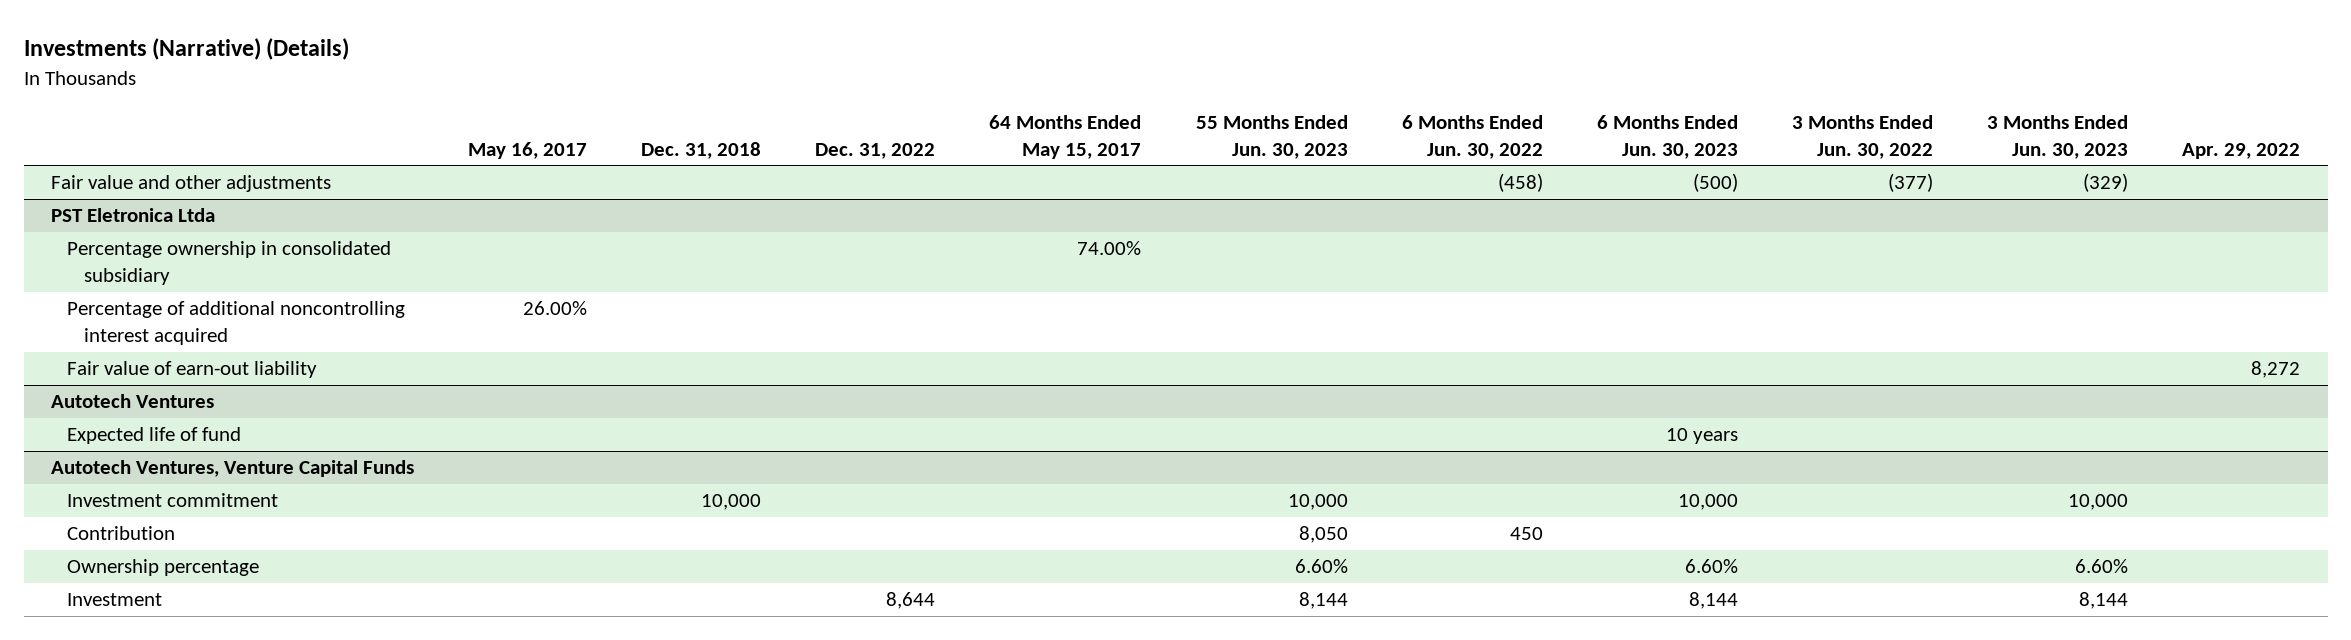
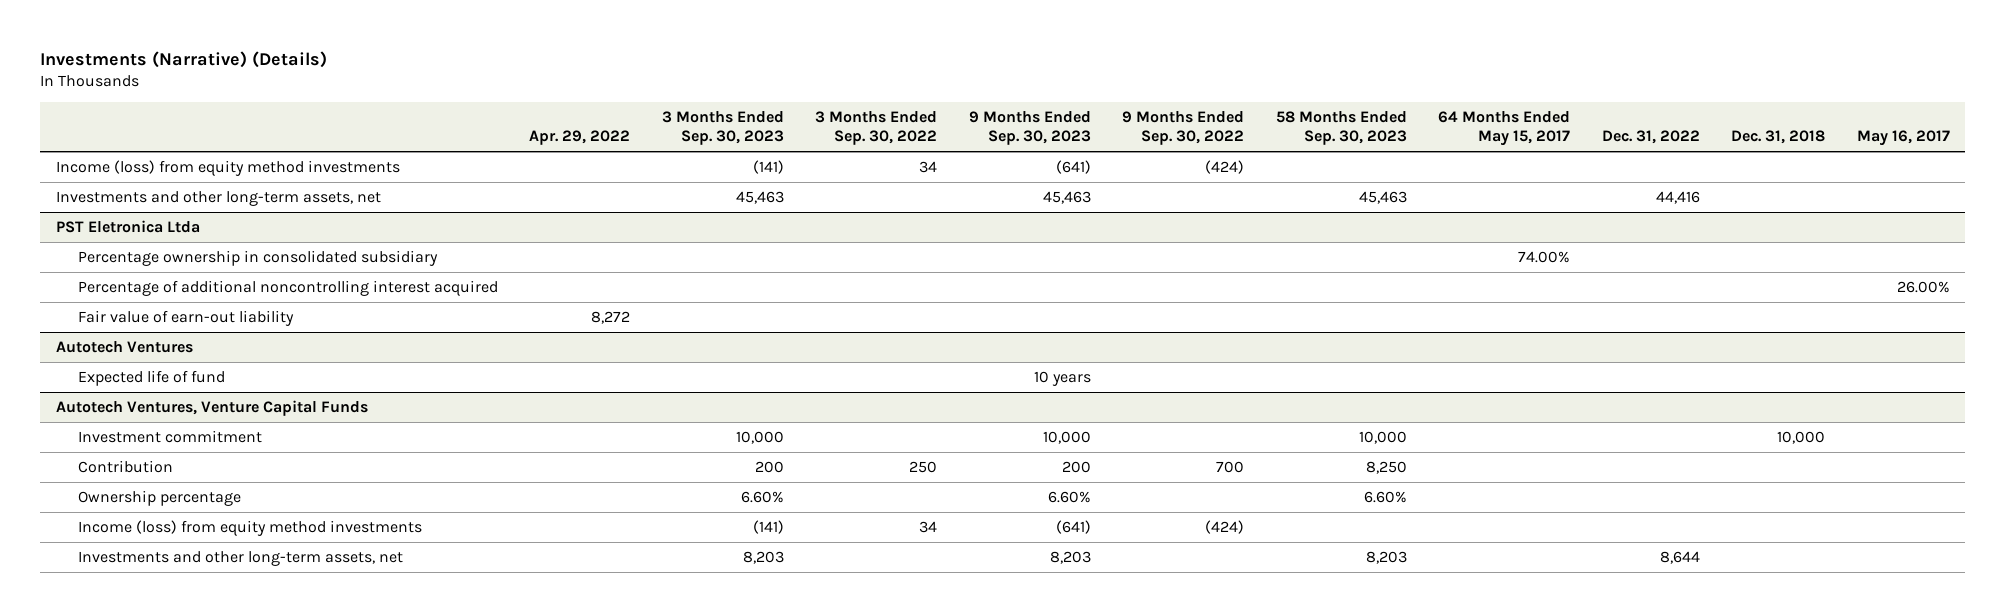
- | May 16, 2017 | Dec. 31, 2018 | Dec. 31, 2022 | 64 Months Ended May 15, 2017 | 55 Months Ended Jun. 30, 2023 | 6 Months Ended Jun. 30, 2022 | 6 Months Ended Jun. 30, 2023 | 3 Months Ended Jun. 30, 2022 | 3 Months Ended Jun. 30, 2023 | Apr. 29, 2022
+ | Apr. 29, 2022 | 3 Months Ended Sep. 30, 2023 | 3 Months Ended Sep. 30, 2022 | 9 Months Ended Sep. 30, 2023 | 9 Months Ended Sep. 30, 2022 | 58 Months Ended Sep. 30, 2023 | 64 Months Ended May 15, 2017 | Dec. 31, 2022 | Dec. 31, 2018 | May 16, 2017
- Fair value and other adjustments | | | | | | (458) | (500) | (377) | (329) |
+ Income (loss) from equity method investments | | (141) | 34 | (641) | (424) | | | | |
+ Investments and other long-term assets, net | | 45,463 | | 45,463 | | 45,463 | | 44,416 | |
@ Autotech Ventures, Venture Capital Funds
- Investment | | | 8,644 | | 8,144 | | 8,144 | | 8,144 |
+ Income (loss) from equity method investments | | (141) | 34 | (641) | (424) | | | | |
+ Investments and other long-term assets, net | | 8,203 | | 8,203 | | 8,203 | | 8,644 | |

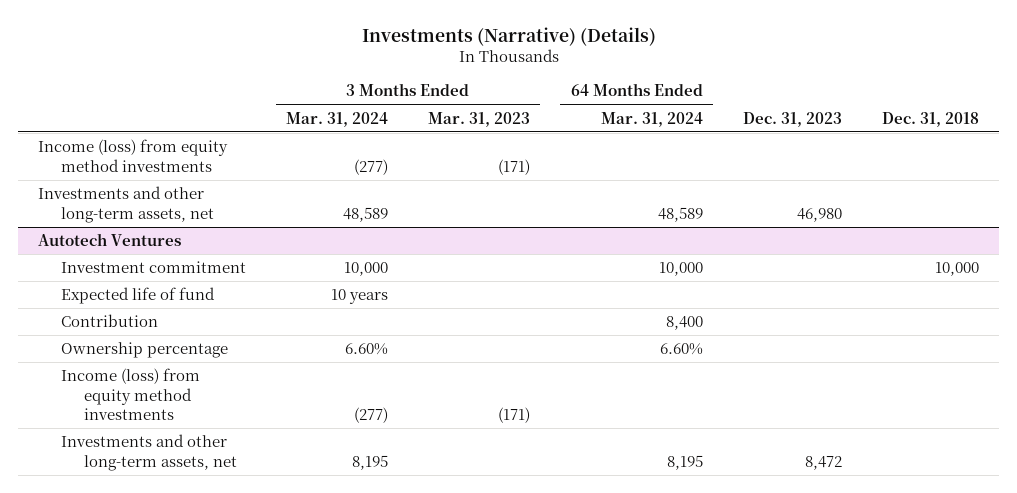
- | Apr. 29, 2022 | 3 Months Ended Sep. 30, 2023 | 3 Months Ended Sep. 30, 2022 | 9 Months Ended Sep. 30, 2023 | 9 Months Ended Sep. 30, 2022 | 58 Months Ended Sep. 30, 2023 | 64 Months Ended May 15, 2017 | Dec. 31, 2022 | Dec. 31, 2018 | May 16, 2017
+ | 3 Months Ended Mar. 31, 2024 | 3 Months Ended Mar. 31, 2023 | 64 Months Ended Mar. 31, 2024 | Dec. 31, 2023 | Dec. 31, 2018
- PST Eletronica Ltda
- Percentage ownership in consolidated subsidiary | | | | | | | 74.00% | | |
- Percentage of additional noncontrolling interest acquired | | | | | | | | | | 26.00%
- Fair value of earn-out liability | 8,272 | | | | | | | | |
@ Autotech Ventures
+ Investment commitment | 10,000 | | 10,000 | | 10,000
- Autotech Ventures, Venture Capital Funds
- Investment commitment | | 10,000 | | 10,000 | | 10,000 | | | 10,000 |
- Contribution | | 200 | 250 | 200 | 700 | 8,250 | | | |
- Ownership percentage | | 6.60% | | 6.60% | | 6.60% | | | |
- Income (loss) from equity method investments | | (141) | 34 | (641) | (424) | | | | |
- Investments and other long-term assets, net | | 8,203 | | 8,203 | | 8,203 | | 8,644 | |
@ Autotech Ventures
+ Contribution | | | 8,400 | |
+ Ownership percentage | 6.60% | | 6.60% | |
+ Income (loss) from equity method investments | (277) | (171) | | |
+ Investments and other long-term assets, net | 8,195 | | 8,195 | 8,472 |

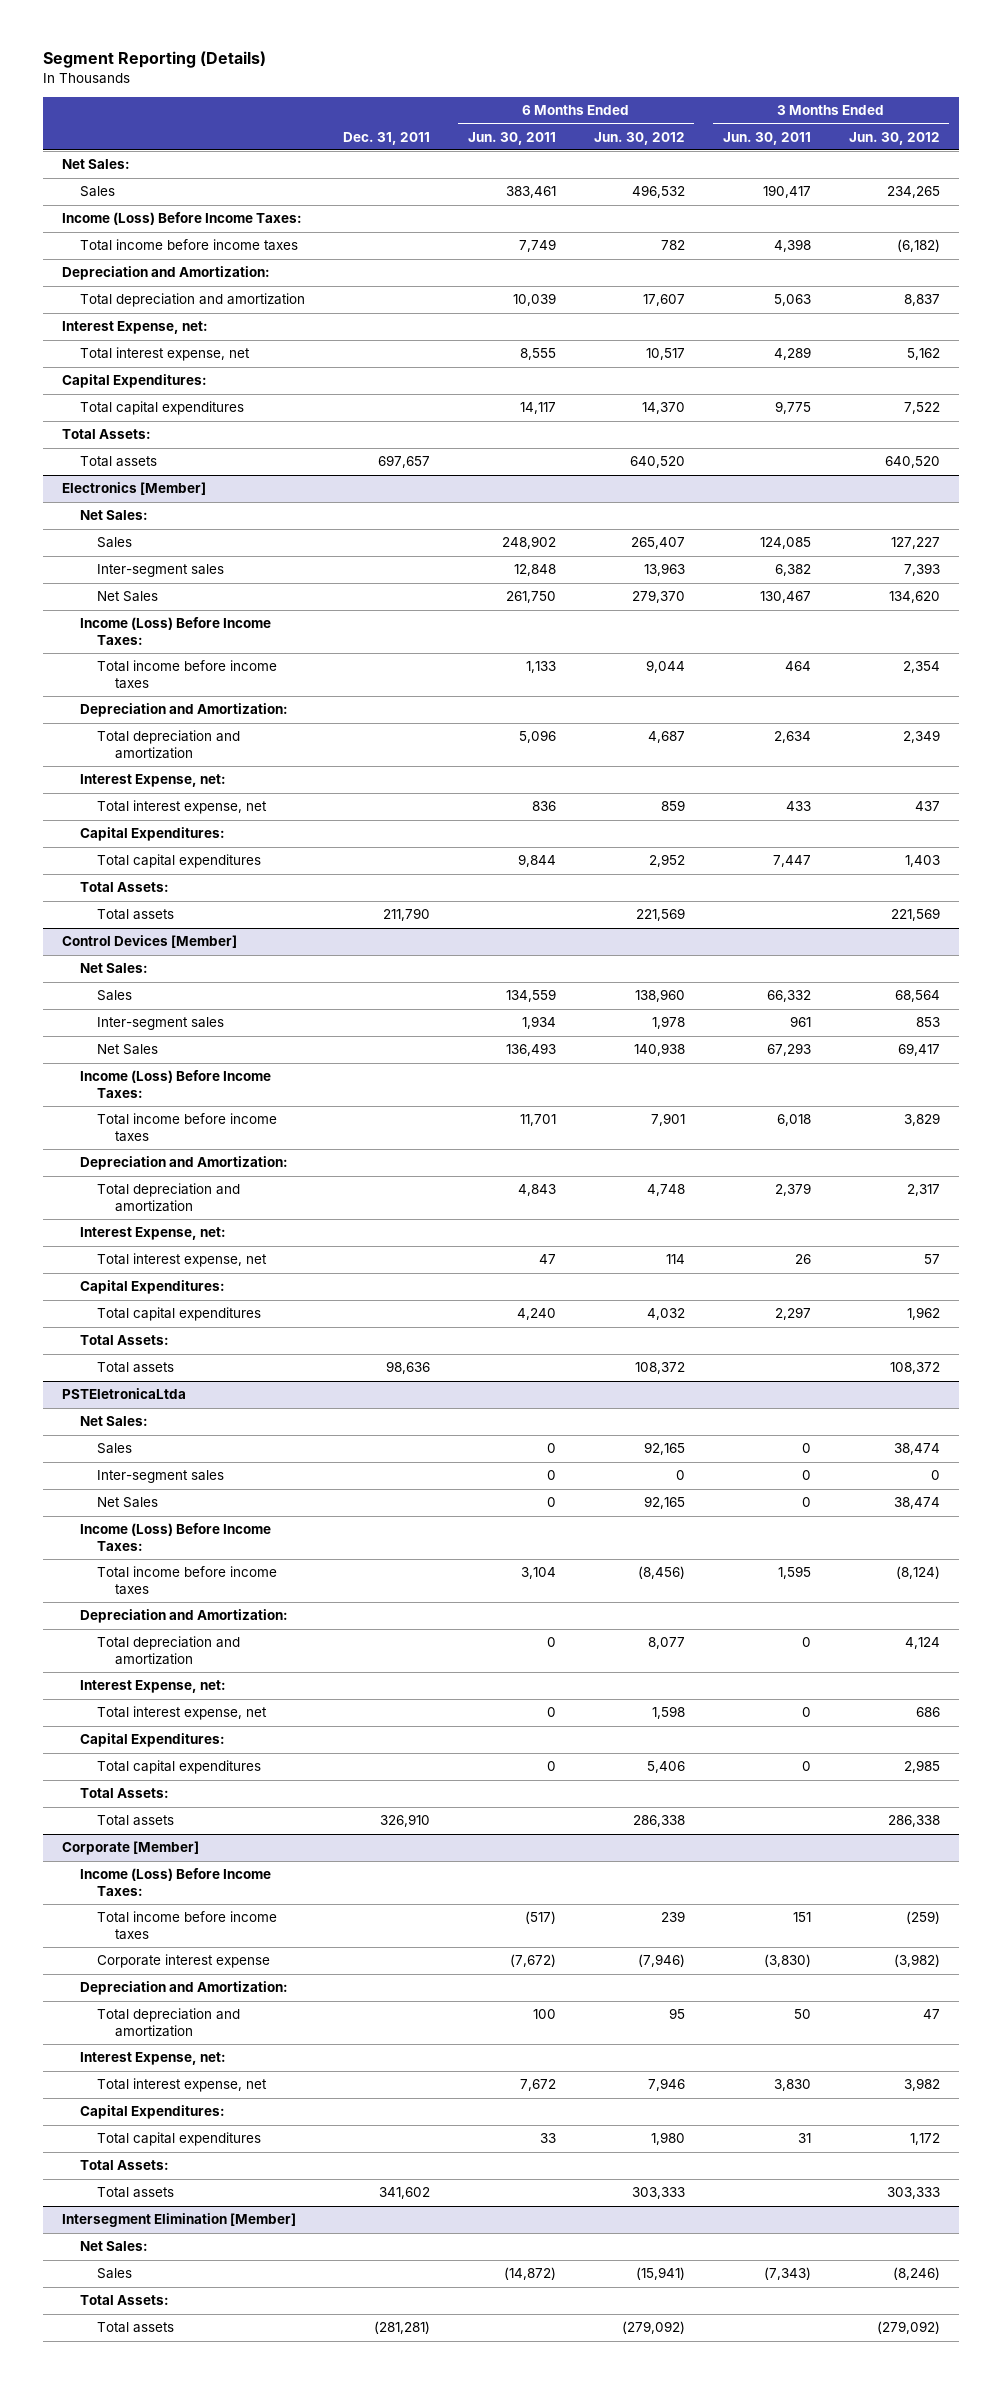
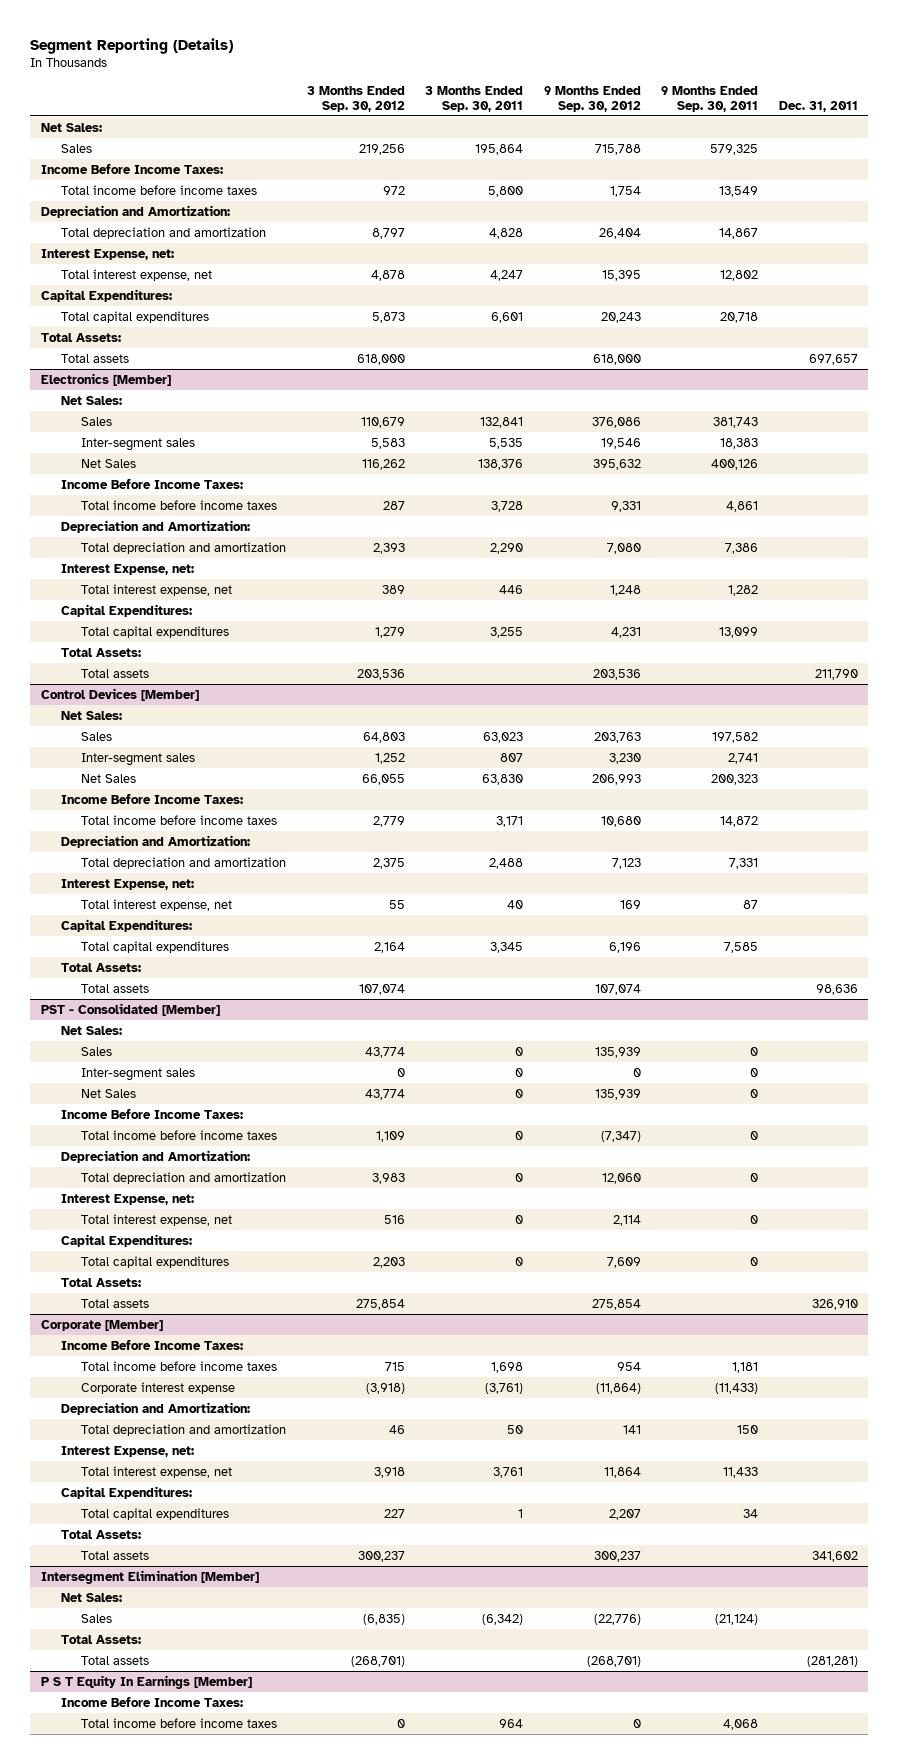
- | Dec. 31, 2011 | 6 Months Ended Jun. 30, 2011 | 6 Months Ended Jun. 30, 2012 | 3 Months Ended Jun. 30, 2011 | 3 Months Ended Jun. 30, 2012
+ | 3 Months Ended Sep. 30, 2012 | 3 Months Ended Sep. 30, 2011 | 9 Months Ended Sep. 30, 2012 | 9 Months Ended Sep. 30, 2011 | Dec. 31, 2011
- Income (Loss) Before Income Taxes:
+ Income Before Income Taxes:
@ Electronics [Member]
- Income (Loss) Before Income Taxes:
+ Income Before Income Taxes:
@ Control Devices [Member]
- Income (Loss) Before Income Taxes:
+ Income Before Income Taxes:
- PSTEletronicaLtda
+ PST - Consolidated [Member]
- Income (Loss) Before Income Taxes:
+ Income Before Income Taxes:
@ Corporate [Member]
- Income (Loss) Before Income Taxes:
+ Income Before Income Taxes:
+ P S T Equity In Earnings [Member]
+ Income Before Income Taxes:
+ Total income before income taxes | 0 | 964 | 0 | 4,068 |

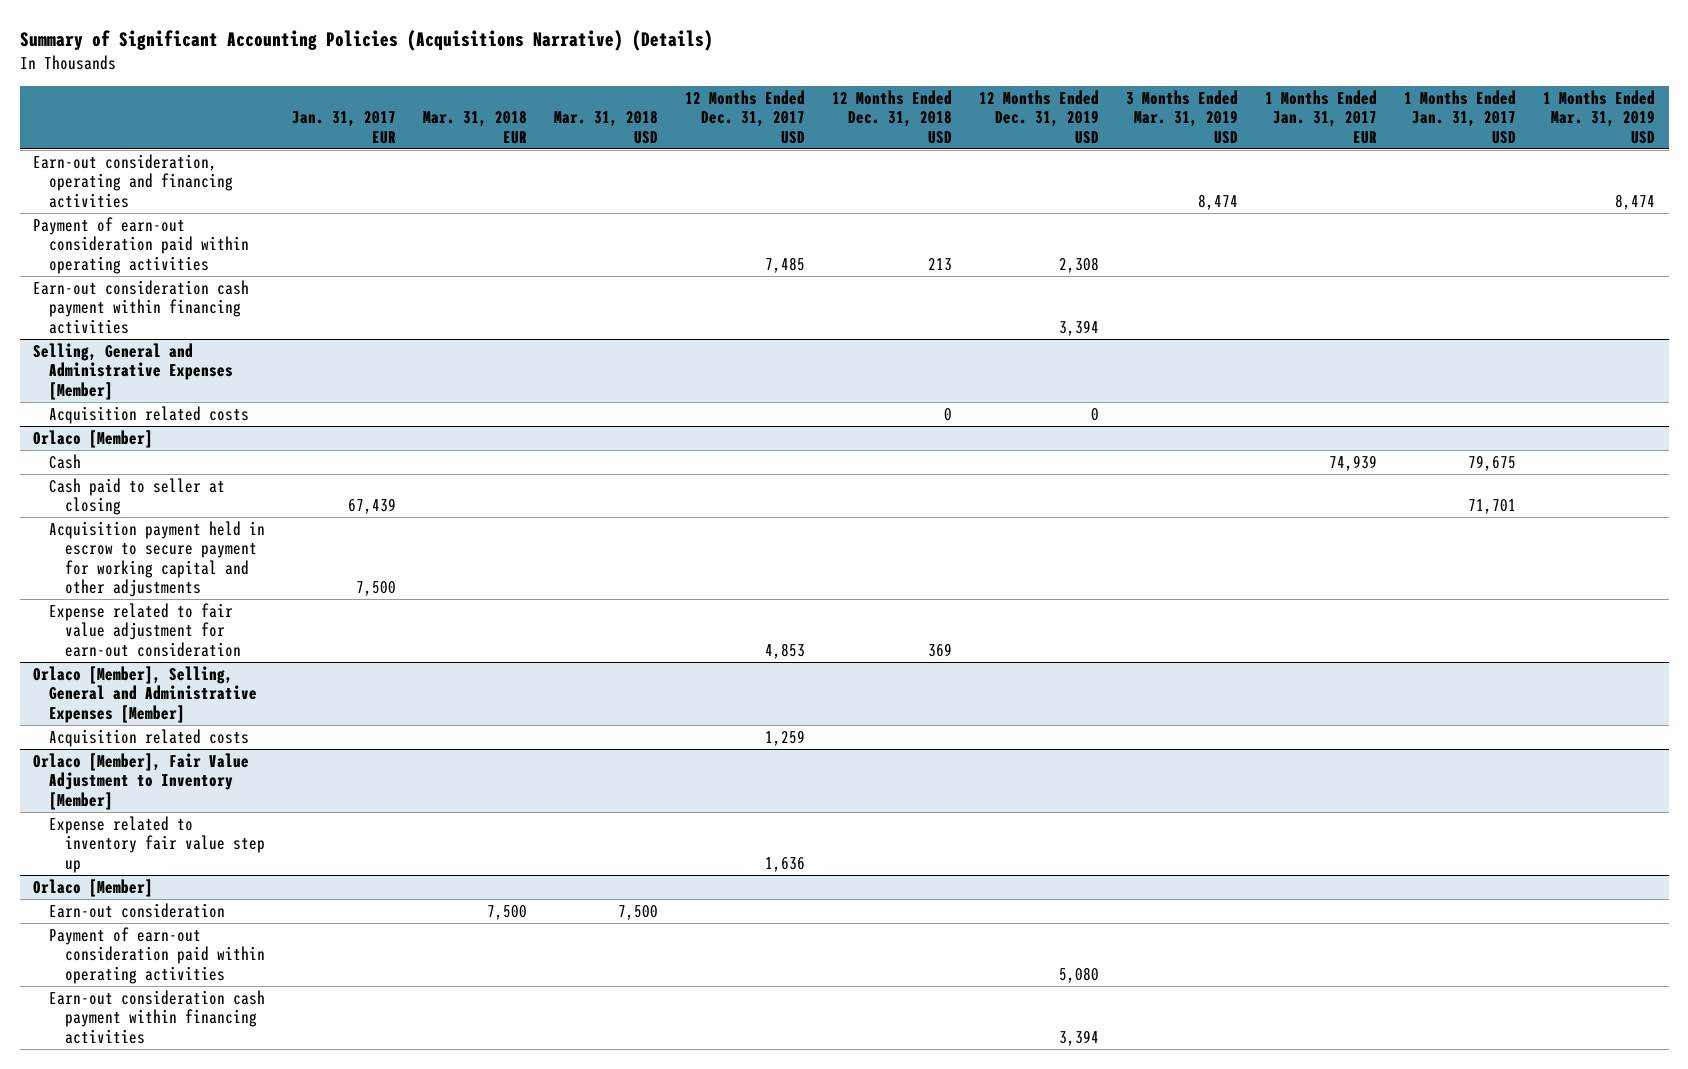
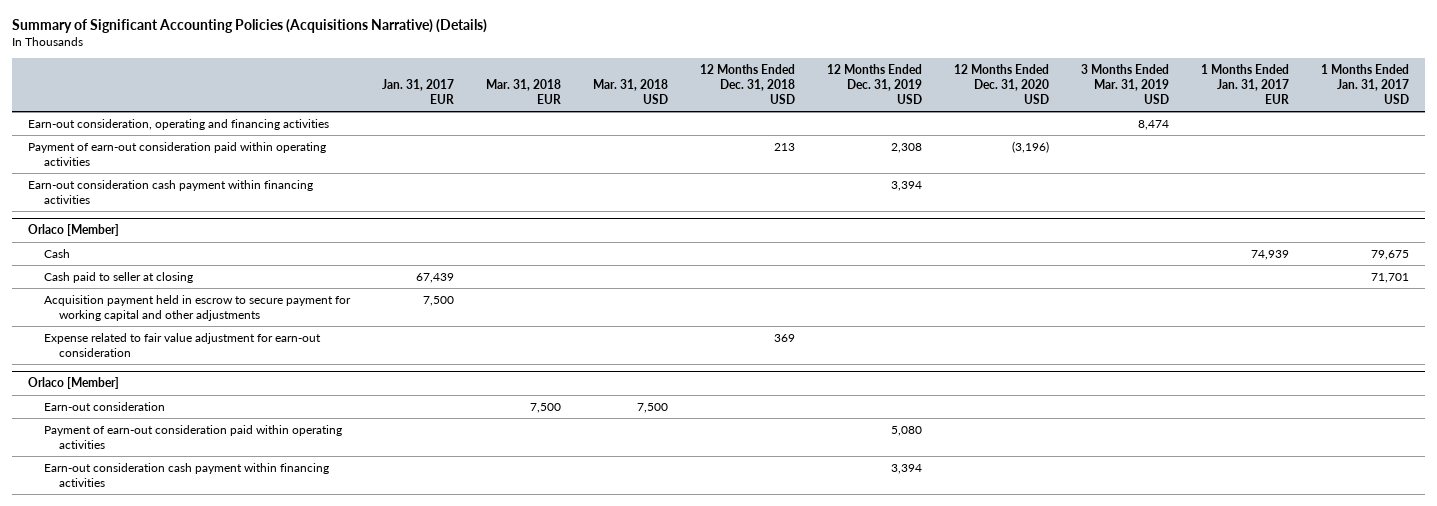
- | Jan. 31, 2017 EUR | Mar. 31, 2018 EUR | Mar. 31, 2018 USD | 12 Months Ended Dec. 31, 2017 USD | 12 Months Ended Dec. 31, 2018 USD | 12 Months Ended Dec. 31, 2019 USD | 3 Months Ended Mar. 31, 2019 USD | 1 Months Ended Jan. 31, 2017 EUR | 1 Months Ended Jan. 31, 2017 USD | 1 Months Ended Mar. 31, 2019 USD
+ | Jan. 31, 2017 EUR | Mar. 31, 2018 EUR | Mar. 31, 2018 USD | 12 Months Ended Dec. 31, 2018 USD | 12 Months Ended Dec. 31, 2019 USD | 12 Months Ended Dec. 31, 2020 USD | 3 Months Ended Mar. 31, 2019 USD | 1 Months Ended Jan. 31, 2017 EUR | 1 Months Ended Jan. 31, 2017 USD
- Selling, General and Administrative Expenses [Member]
- Acquisition related costs | | | | | 0 | 0 | | | |
- Orlaco [Member], Selling, General and Administrative Expenses [Member]
- Acquisition related costs | | | | 1,259 | | | | | |
- Orlaco [Member], Fair Value Adjustment to Inventory [Member]
- Expense related to inventory fair value step up | | | | 1,636 | | | | | |

